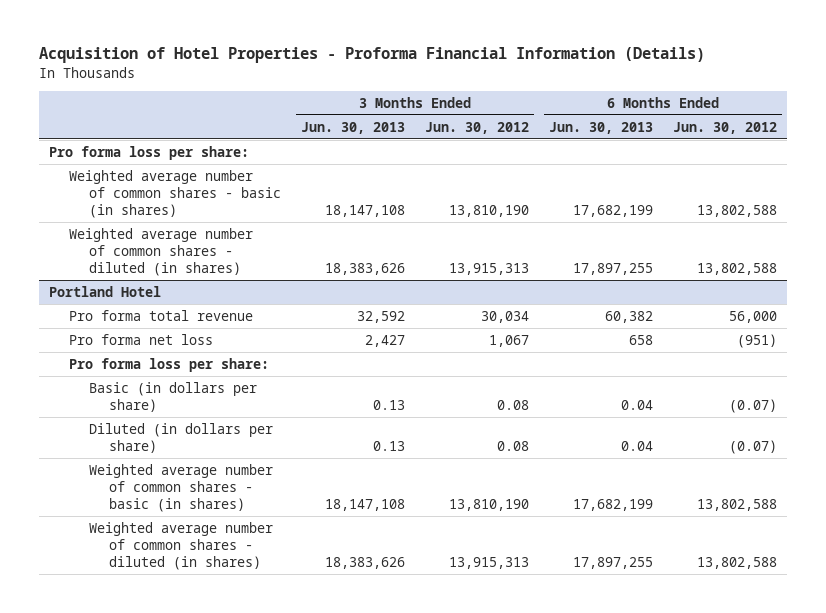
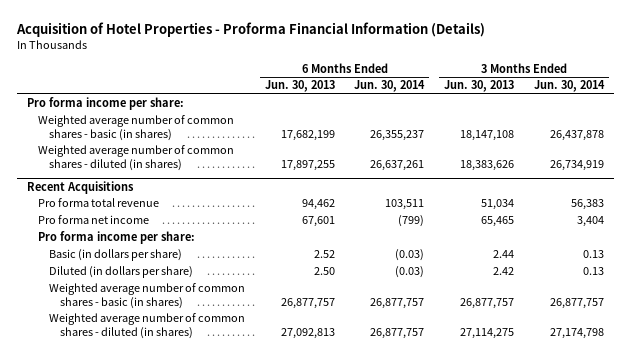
- | 3 Months Ended Jun. 30, 2013 | 3 Months Ended Jun. 30, 2012 | 6 Months Ended Jun. 30, 2013 | 6 Months Ended Jun. 30, 2012
+ | 6 Months Ended Jun. 30, 2013 | 6 Months Ended Jun. 30, 2014 | 3 Months Ended Jun. 30, 2013 | 3 Months Ended Jun. 30, 2014
- Pro forma loss per share:
- Weighted average number of common shares - basic (in shares) | 18,147,108 | 13,810,190 | 17,682,199 | 13,802,588
- Weighted average number of common shares - diluted (in shares) | 18,383,626 | 13,915,313 | 17,897,255 | 13,802,588
- Portland Hotel
- Pro forma total revenue | 32,592 | 30,034 | 60,382 | 56,000
- Pro forma net loss | 2,427 | 1,067 | 658 | (951)
- Pro forma loss per share:
- Basic (in dollars per share) | 0.13 | 0.08 | 0.04 | (0.07)
- Diluted (in dollars per share) | 0.13 | 0.08 | 0.04 | (0.07)
+ Pro forma income per share:
+ Recent Acquisitions
+ Pro forma total revenue | 94,462 | 103,511 | 51,034 | 56,383
+ Pro forma net income | 67,601 | (799) | 65,465 | 3,404
+ Pro forma income per share:
+ Basic (in dollars per share) | 2.52 | (0.03) | 2.44 | 0.13
+ Diluted (in dollars per share) | 2.50 | (0.03) | 2.42 | 0.13
+ Weighted average number of common shares - basic (in shares) | 26,877,757 | 26,877,757 | 26,877,757 | 26,877,757
+ Weighted average number of common shares - diluted (in shares) | 27,092,813 | 26,877,757 | 27,114,275 | 27,174,798

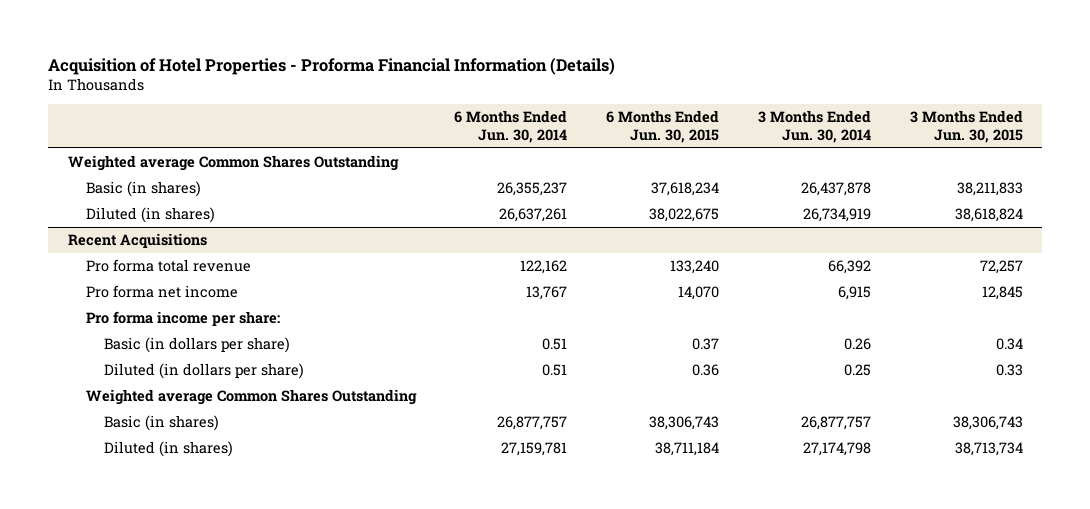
- | 6 Months Ended Jun. 30, 2013 | 6 Months Ended Jun. 30, 2014 | 3 Months Ended Jun. 30, 2013 | 3 Months Ended Jun. 30, 2014
+ | 6 Months Ended Jun. 30, 2014 | 6 Months Ended Jun. 30, 2015 | 3 Months Ended Jun. 30, 2014 | 3 Months Ended Jun. 30, 2015
- Pro forma income per share:
- Weighted average number of common shares - basic (in shares) | 17,682,199 | 26,355,237 | 18,147,108 | 26,437,878
- Weighted average number of common shares - diluted (in shares) | 17,897,255 | 26,637,261 | 18,383,626 | 26,734,919
+ Weighted average Common Shares Outstanding
+ Basic (in shares) | 26,355,237 | 37,618,234 | 26,437,878 | 38,211,833
+ Diluted (in shares) | 26,637,261 | 38,022,675 | 26,734,919 | 38,618,824
@ Recent Acquisitions
- Pro forma total revenue | 94,462 | 103,511 | 51,034 | 56,383
- Pro forma net income | 67,601 | (799) | 65,465 | 3,404
+ Pro forma total revenue | 122,162 | 133,240 | 66,392 | 72,257
+ Pro forma net income | 13,767 | 14,070 | 6,915 | 12,845
- Basic (in dollars per share) | 2.52 | (0.03) | 2.44 | 0.13
- Diluted (in dollars per share) | 2.50 | (0.03) | 2.42 | 0.13
- Weighted average number of common shares - basic (in shares) | 26,877,757 | 26,877,757 | 26,877,757 | 26,877,757
- Weighted average number of common shares - diluted (in shares) | 27,092,813 | 26,877,757 | 27,114,275 | 27,174,798
+ Basic (in dollars per share) | 0.51 | 0.37 | 0.26 | 0.34
+ Diluted (in dollars per share) | 0.51 | 0.36 | 0.25 | 0.33
+ Weighted average Common Shares Outstanding
+ Basic (in shares) | 26,877,757 | 38,306,743 | 26,877,757 | 38,306,743
+ Diluted (in shares) | 27,159,781 | 38,711,184 | 27,174,798 | 38,713,734

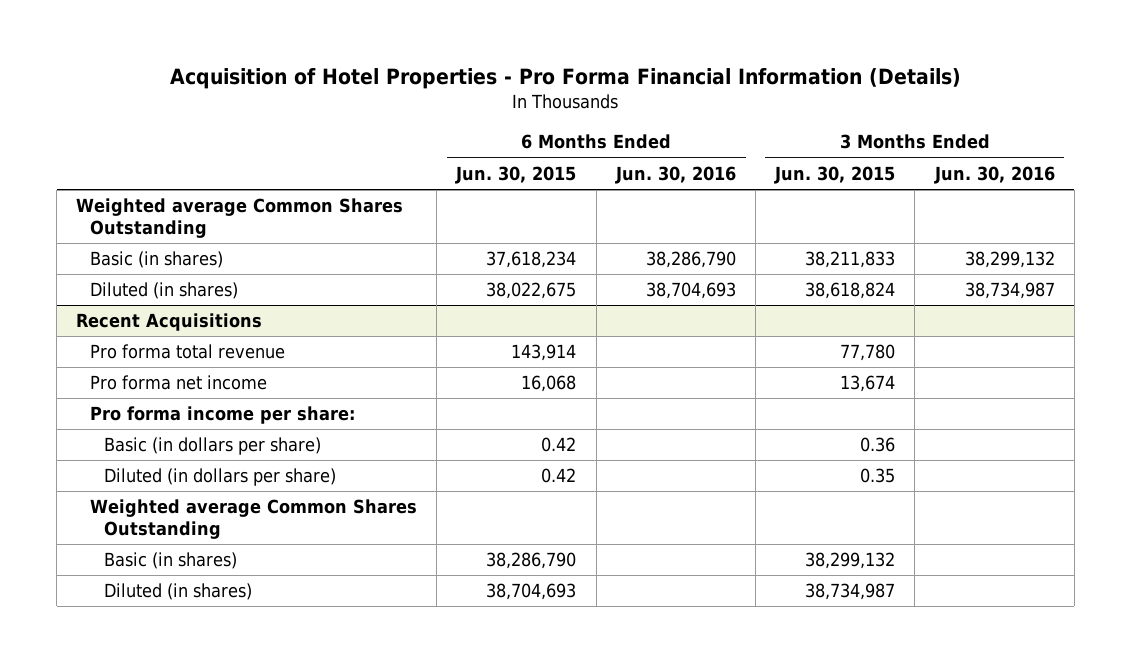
- Acquisition of Hotel Properties - Proforma Financial Information (Details)
+ Acquisition of Hotel Properties - Pro Forma Financial Information (Details)
- | 6 Months Ended Jun. 30, 2014 | 6 Months Ended Jun. 30, 2015 | 3 Months Ended Jun. 30, 2014 | 3 Months Ended Jun. 30, 2015
+ | 6 Months Ended Jun. 30, 2015 | 6 Months Ended Jun. 30, 2016 | 3 Months Ended Jun. 30, 2015 | 3 Months Ended Jun. 30, 2016
@ Recent Acquisitions
- Pro forma total revenue | 122,162 | 133,240 | 66,392 | 72,257
- Pro forma net income | 13,767 | 14,070 | 6,915 | 12,845
+ Pro forma total revenue | 143,914 | | 77,780 |
+ Pro forma net income | 16,068 | | 13,674 |
- Basic (in dollars per share) | 0.51 | 0.37 | 0.26 | 0.34
- Diluted (in dollars per share) | 0.51 | 0.36 | 0.25 | 0.33
+ Basic (in dollars per share) | 0.42 | | 0.36 |
+ Diluted (in dollars per share) | 0.42 | | 0.35 |
- Basic (in shares) | 26,877,757 | 38,306,743 | 26,877,757 | 38,306,743
- Diluted (in shares) | 27,159,781 | 38,711,184 | 27,174,798 | 38,713,734
+ Basic (in shares) | 38,286,790 | | 38,299,132 |
+ Diluted (in shares) | 38,704,693 | | 38,734,987 |

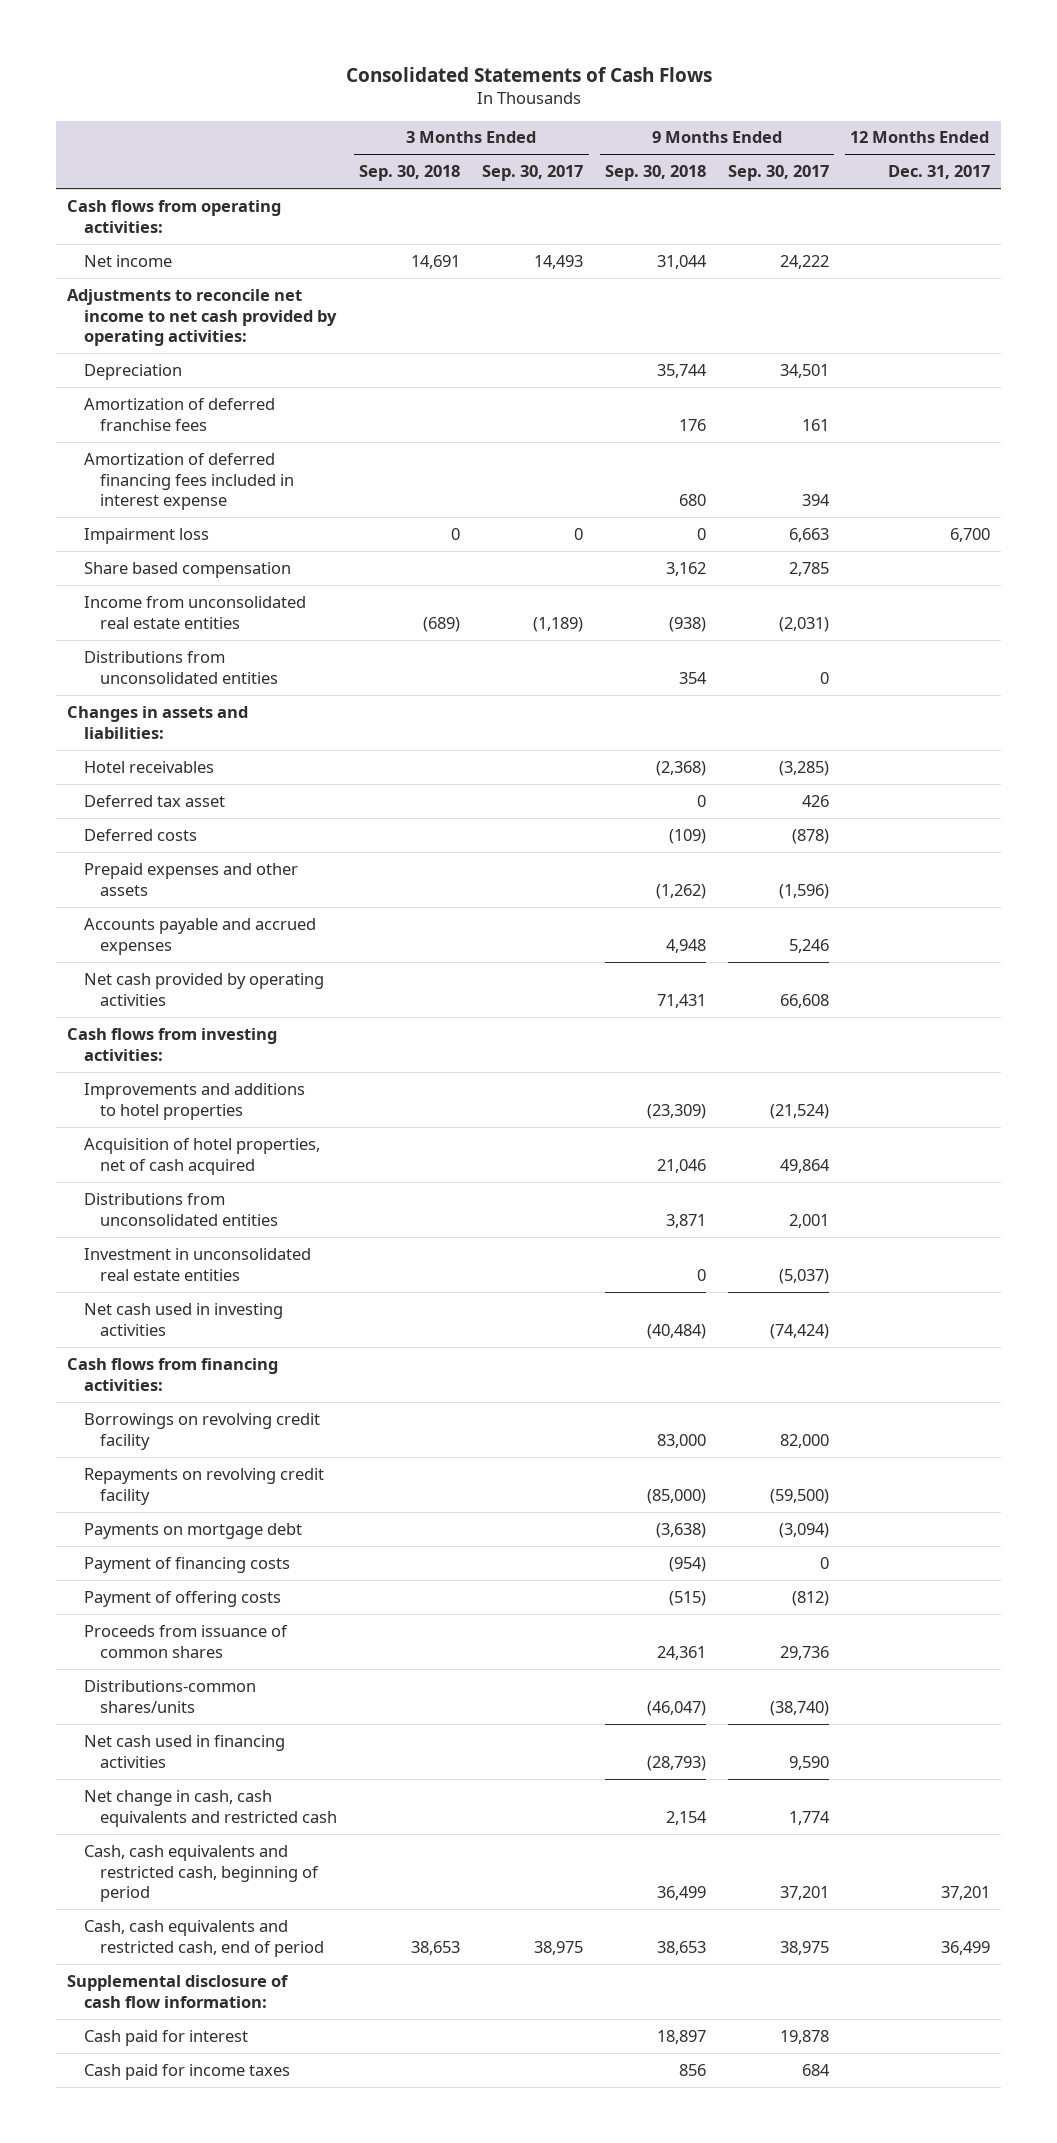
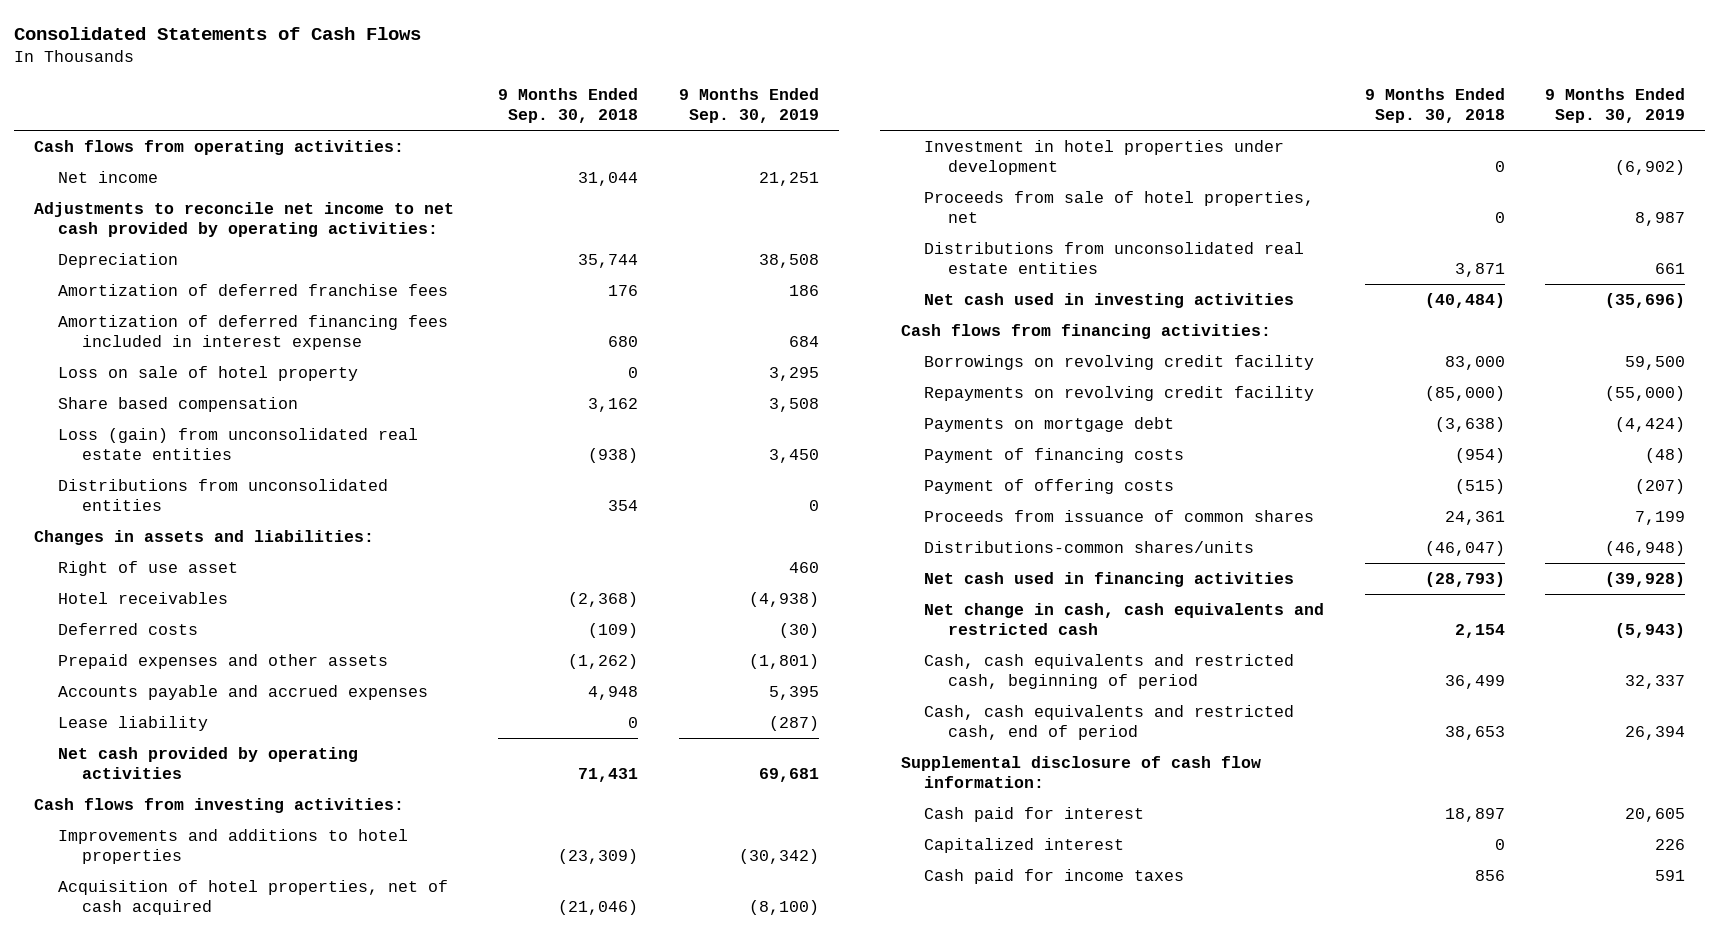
- | 3 Months Ended Sep. 30, 2018 | 3 Months Ended Sep. 30, 2017 | 9 Months Ended Sep. 30, 2018 | 9 Months Ended Sep. 30, 2017 | 12 Months Ended Dec. 31, 2017
+ | 9 Months Ended Sep. 30, 2018 | 9 Months Ended Sep. 30, 2019
- Impairment loss | 0 | 0 | 0 | 6,663 | 6,700
+ Loss on sale of hotel property | 0 | 3,295
- Income from unconsolidated real estate entities | (689) | (1,189) | (938) | (2,031) |
+ Loss (gain) from unconsolidated real estate entities | (938) | 3,450
+ Right of use asset | | 460
- Deferred tax asset | | | 0 | 426 |
+ Lease liability | 0 | (287)
- Acquisition of hotel properties, net of cash acquired | | | 21,046 | 49,864 |
- Distributions from unconsolidated entities | | | 3,871 | 2,001 |
- Investment in unconsolidated real estate entities | | | 0 | (5,037) |
+ Acquisition of hotel properties, net of cash acquired | (21,046) | (8,100)
+ Investment in hotel properties under development | 0 | (6,902)
+ Proceeds from sale of hotel properties, net | 0 | 8,987
+ Distributions from unconsolidated real estate entities | 3,871 | 661
+ Capitalized interest | 0 | 226

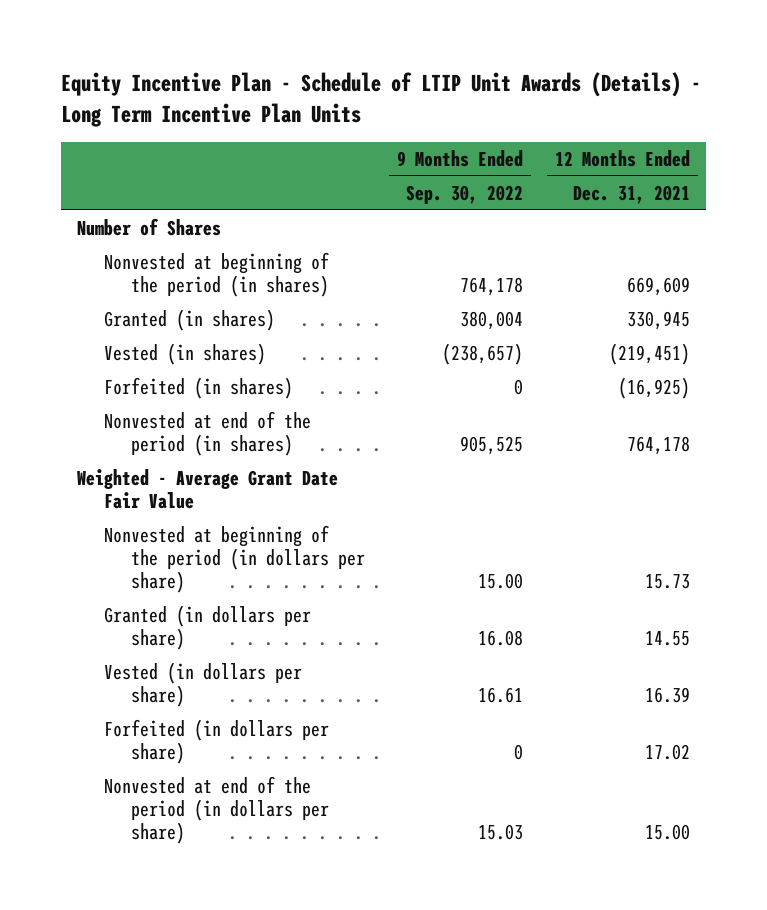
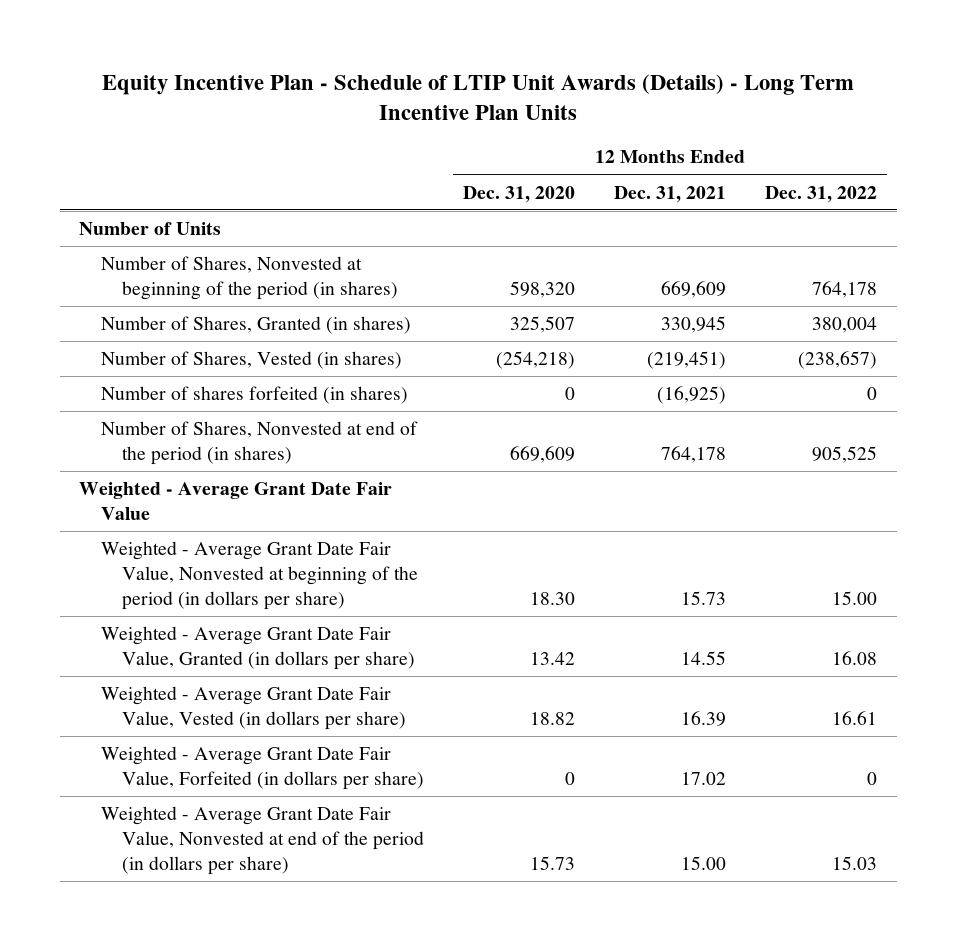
- | 9 Months Ended Sep. 30, 2022 | 12 Months Ended Dec. 31, 2021
+ | 12 Months Ended Dec. 31, 2020 | 12 Months Ended Dec. 31, 2021 | 12 Months Ended Dec. 31, 2022
- Number of Shares
- Nonvested at beginning of the period (in shares) | 764,178 | 669,609
- Granted (in shares) | 380,004 | 330,945
- Vested (in shares) | (238,657) | (219,451)
- Forfeited (in shares) | 0 | (16,925)
- Nonvested at end of the period (in shares) | 905,525 | 764,178
+ Number of Units
+ Number of Shares, Nonvested at beginning of the period (in shares) | 598,320 | 669,609 | 764,178
+ Number of Shares, Granted (in shares) | 325,507 | 330,945 | 380,004
+ Number of Shares, Vested (in shares) | (254,218) | (219,451) | (238,657)
+ Number of shares forfeited (in shares) | 0 | (16,925) | 0
+ Number of Shares, Nonvested at end of the period (in shares) | 669,609 | 764,178 | 905,525
- Nonvested at beginning of the period (in dollars per share) | 15.00 | 15.73
- Granted (in dollars per share) | 16.08 | 14.55
- Vested (in dollars per share) | 16.61 | 16.39
- Forfeited (in dollars per share) | 0 | 17.02
- Nonvested at end of the period (in dollars per share) | 15.03 | 15.00
+ Weighted - Average Grant Date Fair Value, Nonvested at beginning of the period (in dollars per share) | 18.30 | 15.73 | 15.00
+ Weighted - Average Grant Date Fair Value, Granted (in dollars per share) | 13.42 | 14.55 | 16.08
+ Weighted - Average Grant Date Fair Value, Vested (in dollars per share) | 18.82 | 16.39 | 16.61
+ Weighted - Average Grant Date Fair Value, Forfeited (in dollars per share) | 0 | 17.02 | 0
+ Weighted - Average Grant Date Fair Value, Nonvested at end of the period (in dollars per share) | 15.73 | 15.00 | 15.03

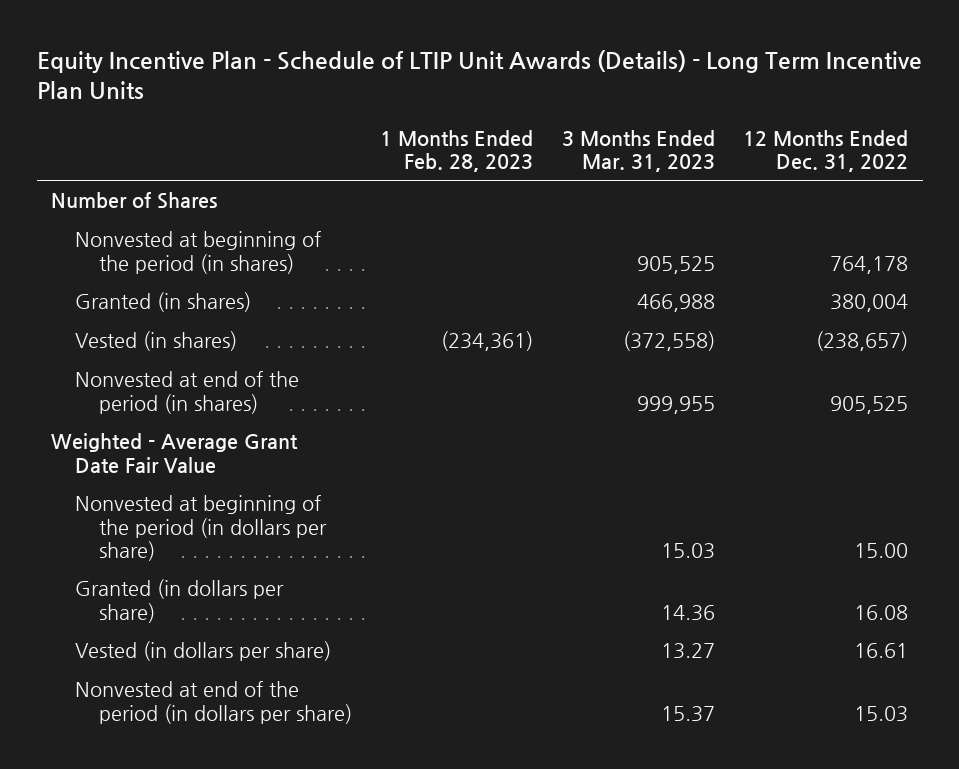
- | 12 Months Ended Dec. 31, 2020 | 12 Months Ended Dec. 31, 2021 | 12 Months Ended Dec. 31, 2022
+ | 1 Months Ended Feb. 28, 2023 | 3 Months Ended Mar. 31, 2023 | 12 Months Ended Dec. 31, 2022
- Number of Units
- Number of Shares, Nonvested at beginning of the period (in shares) | 598,320 | 669,609 | 764,178
- Number of Shares, Granted (in shares) | 325,507 | 330,945 | 380,004
- Number of Shares, Vested (in shares) | (254,218) | (219,451) | (238,657)
- Number of shares forfeited (in shares) | 0 | (16,925) | 0
- Number of Shares, Nonvested at end of the period (in shares) | 669,609 | 764,178 | 905,525
+ Number of Shares
+ Nonvested at beginning of the period (in shares) | | 905,525 | 764,178
+ Granted (in shares) | | 466,988 | 380,004
+ Vested (in shares) | (234,361) | (372,558) | (238,657)
+ Nonvested at end of the period (in shares) | | 999,955 | 905,525
- Weighted - Average Grant Date Fair Value, Nonvested at beginning of the period (in dollars per share) | 18.30 | 15.73 | 15.00
- Weighted - Average Grant Date Fair Value, Granted (in dollars per share) | 13.42 | 14.55 | 16.08
- Weighted - Average Grant Date Fair Value, Vested (in dollars per share) | 18.82 | 16.39 | 16.61
- Weighted - Average Grant Date Fair Value, Forfeited (in dollars per share) | 0 | 17.02 | 0
- Weighted - Average Grant Date Fair Value, Nonvested at end of the period (in dollars per share) | 15.73 | 15.00 | 15.03
+ Nonvested at beginning of the period (in dollars per share) | | 15.03 | 15.00
+ Granted (in dollars per share) | | 14.36 | 16.08
+ Vested (in dollars per share) | | 13.27 | 16.61
+ Nonvested at end of the period (in dollars per share) | | 15.37 | 15.03

